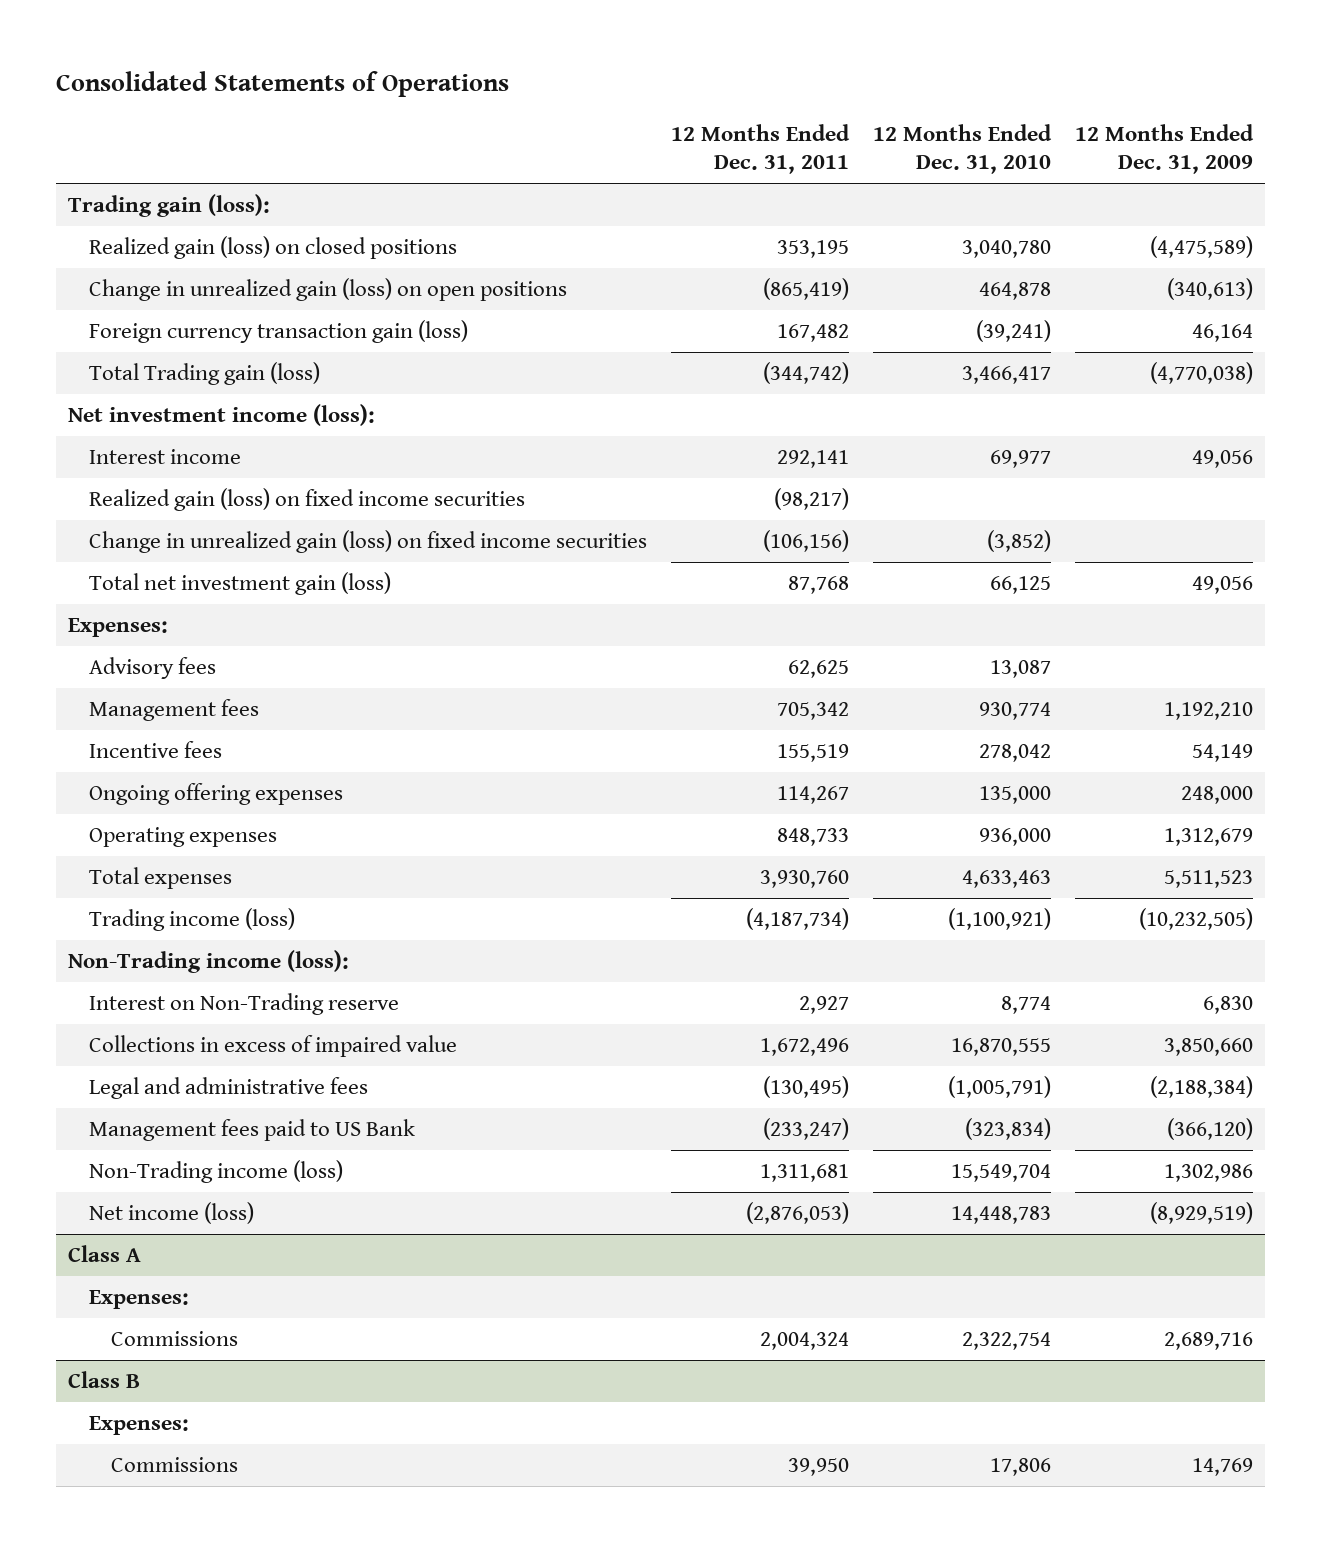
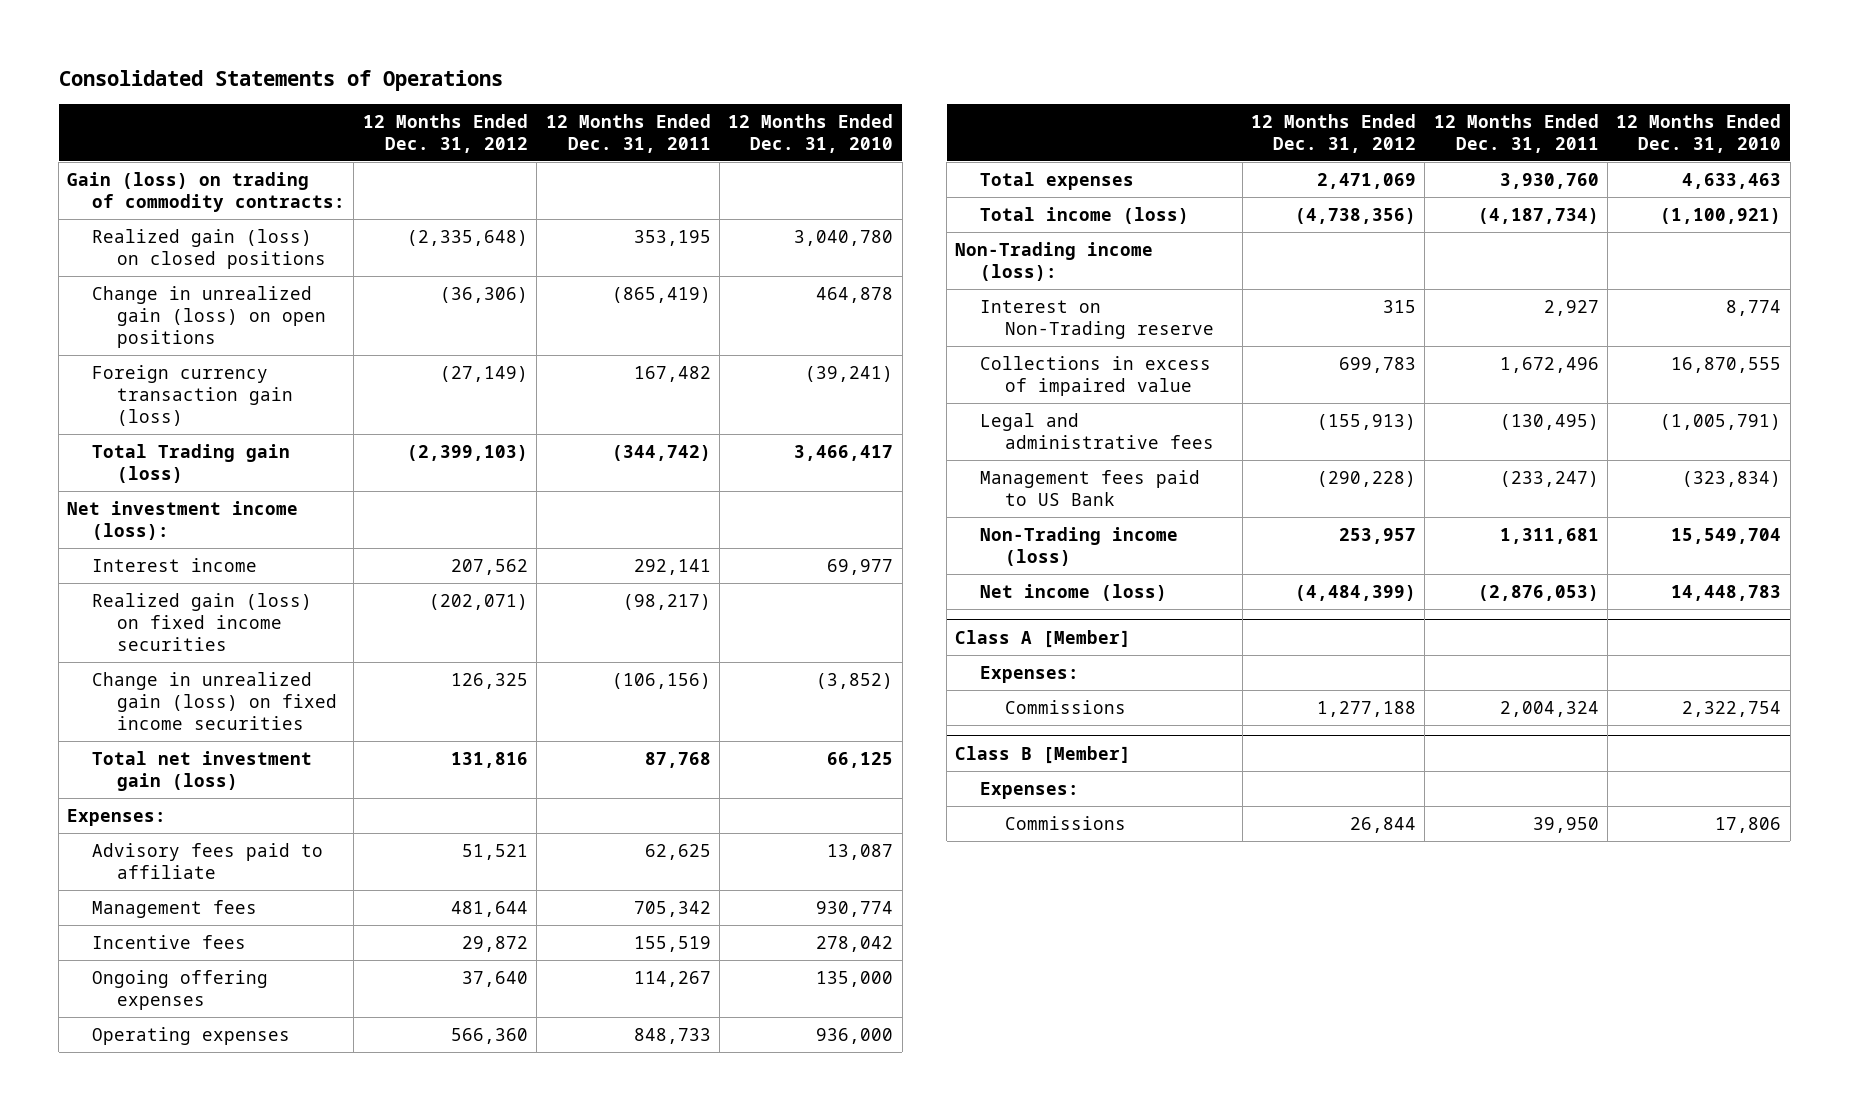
- | 12 Months Ended Dec. 31, 2011 | 12 Months Ended Dec. 31, 2010 | 12 Months Ended Dec. 31, 2009
+ | 12 Months Ended Dec. 31, 2012 | 12 Months Ended Dec. 31, 2011 | 12 Months Ended Dec. 31, 2010
- Trading gain (loss):
+ Gain (loss) on trading of commodity contracts:
- Advisory fees | 62,625 | 13,087 |
+ Advisory fees paid to affiliate | 51,521 | 62,625 | 13,087
- Trading income (loss) | (4,187,734) | (1,100,921) | (10,232,505)
+ Total income (loss) | (4,738,356) | (4,187,734) | (1,100,921)
- Class A
+ Class A [Member]
- Class B
+ Class B [Member]

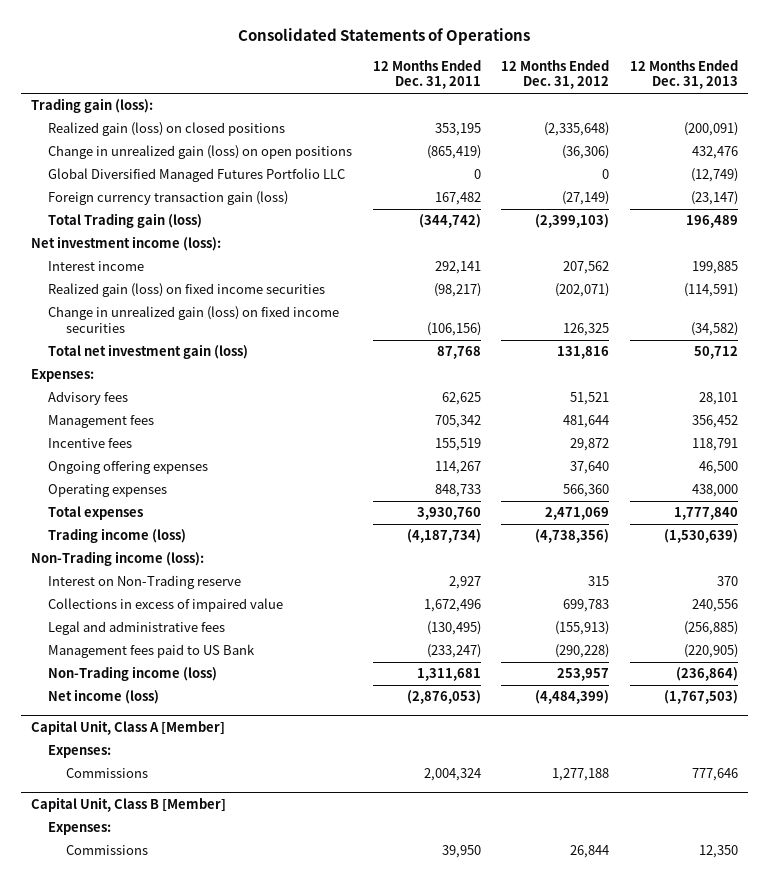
- | 12 Months Ended Dec. 31, 2012 | 12 Months Ended Dec. 31, 2011 | 12 Months Ended Dec. 31, 2010
+ | 12 Months Ended Dec. 31, 2011 | 12 Months Ended Dec. 31, 2012 | 12 Months Ended Dec. 31, 2013
- Gain (loss) on trading of commodity contracts:
+ Trading gain (loss):
+ Global Diversified Managed Futures Portfolio LLC | 0 | 0 | (12,749)
- Advisory fees paid to affiliate | 51,521 | 62,625 | 13,087
+ Advisory fees | 62,625 | 51,521 | 28,101
- Total income (loss) | (4,738,356) | (4,187,734) | (1,100,921)
+ Trading income (loss) | (4,187,734) | (4,738,356) | (1,530,639)
- Class A [Member]
+ Capital Unit, Class A [Member]
- Class B [Member]
+ Capital Unit, Class B [Member]

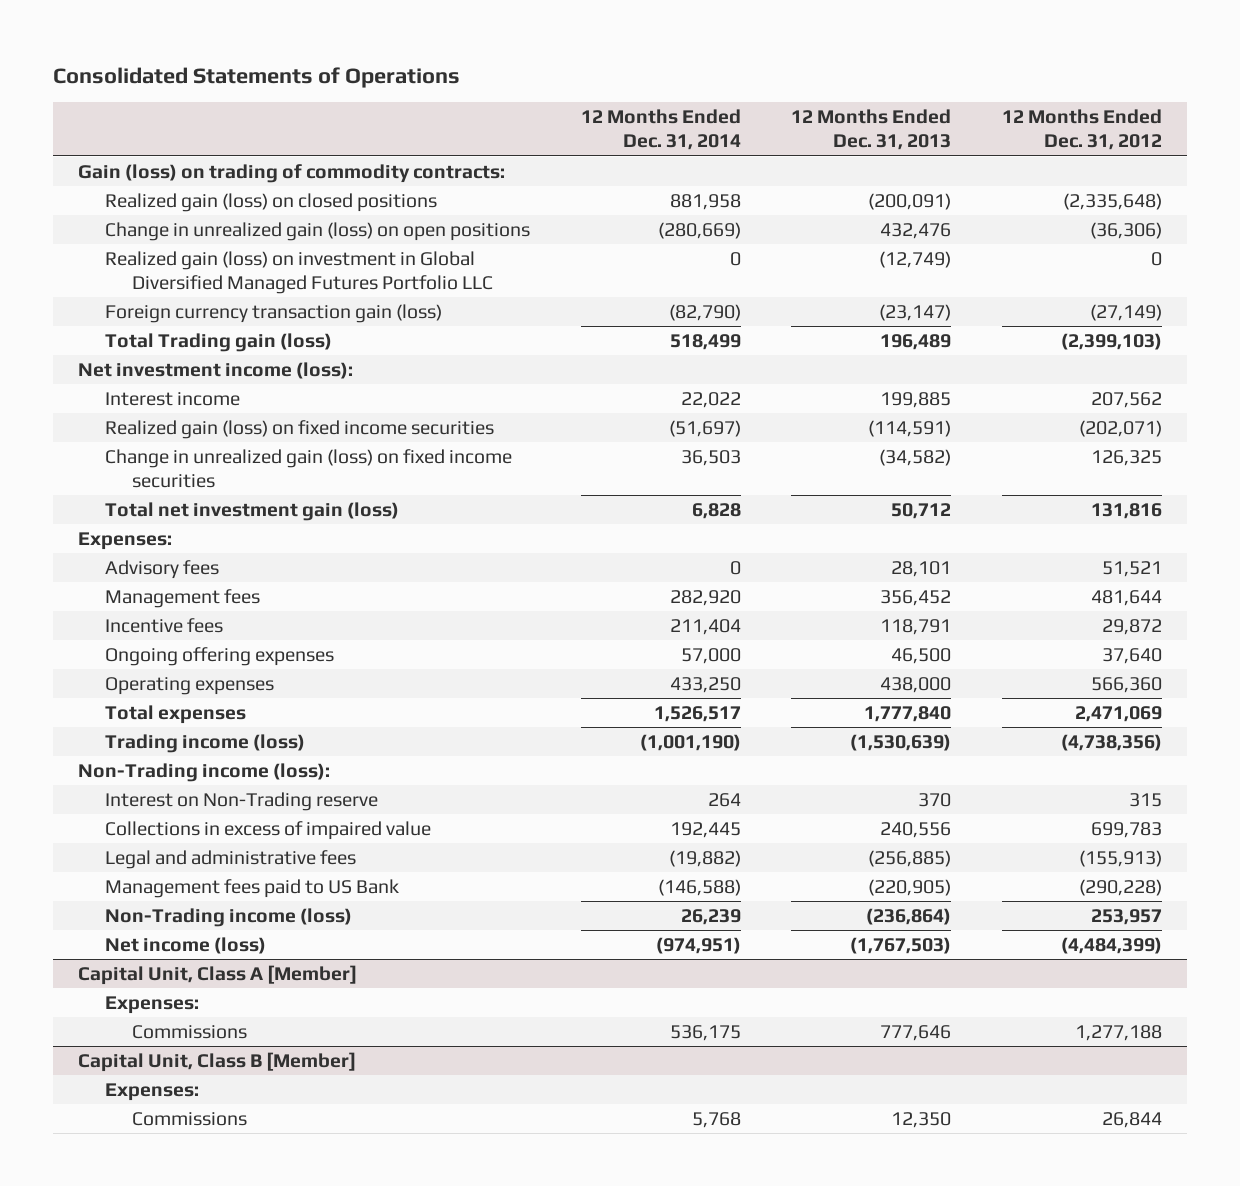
- | 12 Months Ended Dec. 31, 2011 | 12 Months Ended Dec. 31, 2012 | 12 Months Ended Dec. 31, 2013
+ | 12 Months Ended Dec. 31, 2014 | 12 Months Ended Dec. 31, 2013 | 12 Months Ended Dec. 31, 2012
- Trading gain (loss):
+ Gain (loss) on trading of commodity contracts:
- Global Diversified Managed Futures Portfolio LLC | 0 | 0 | (12,749)
+ Realized gain (loss) on investment in Global Diversified Managed Futures Portfolio LLC | 0 | (12,749) | 0

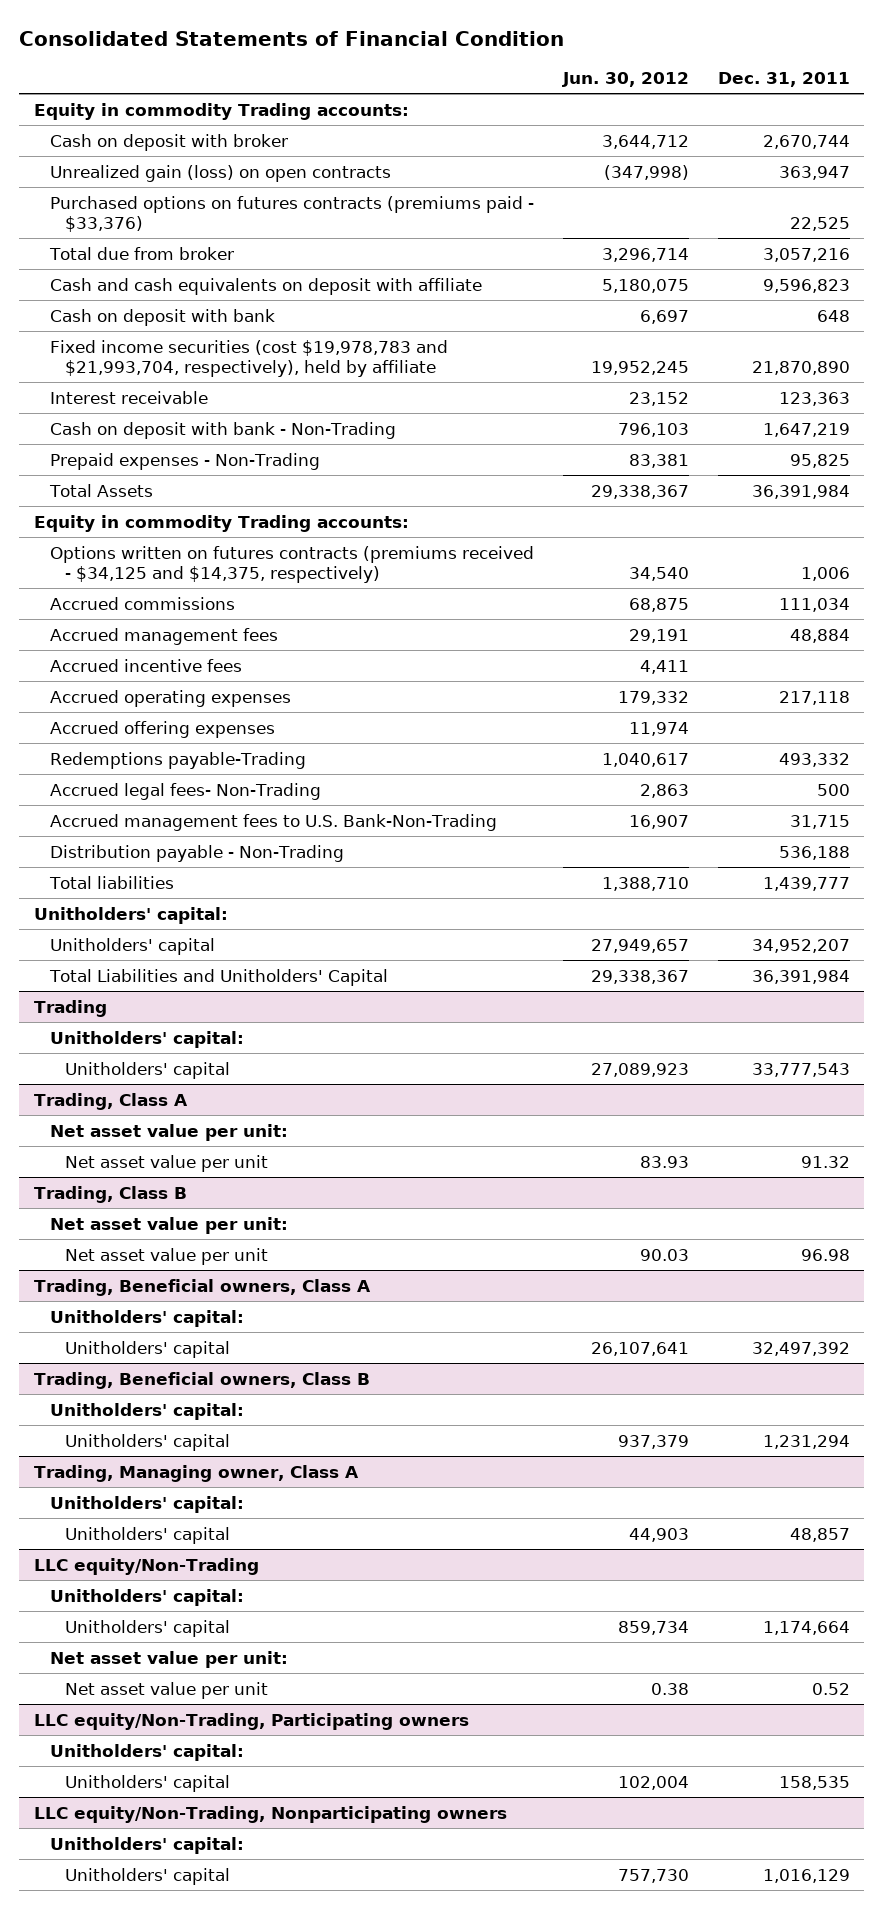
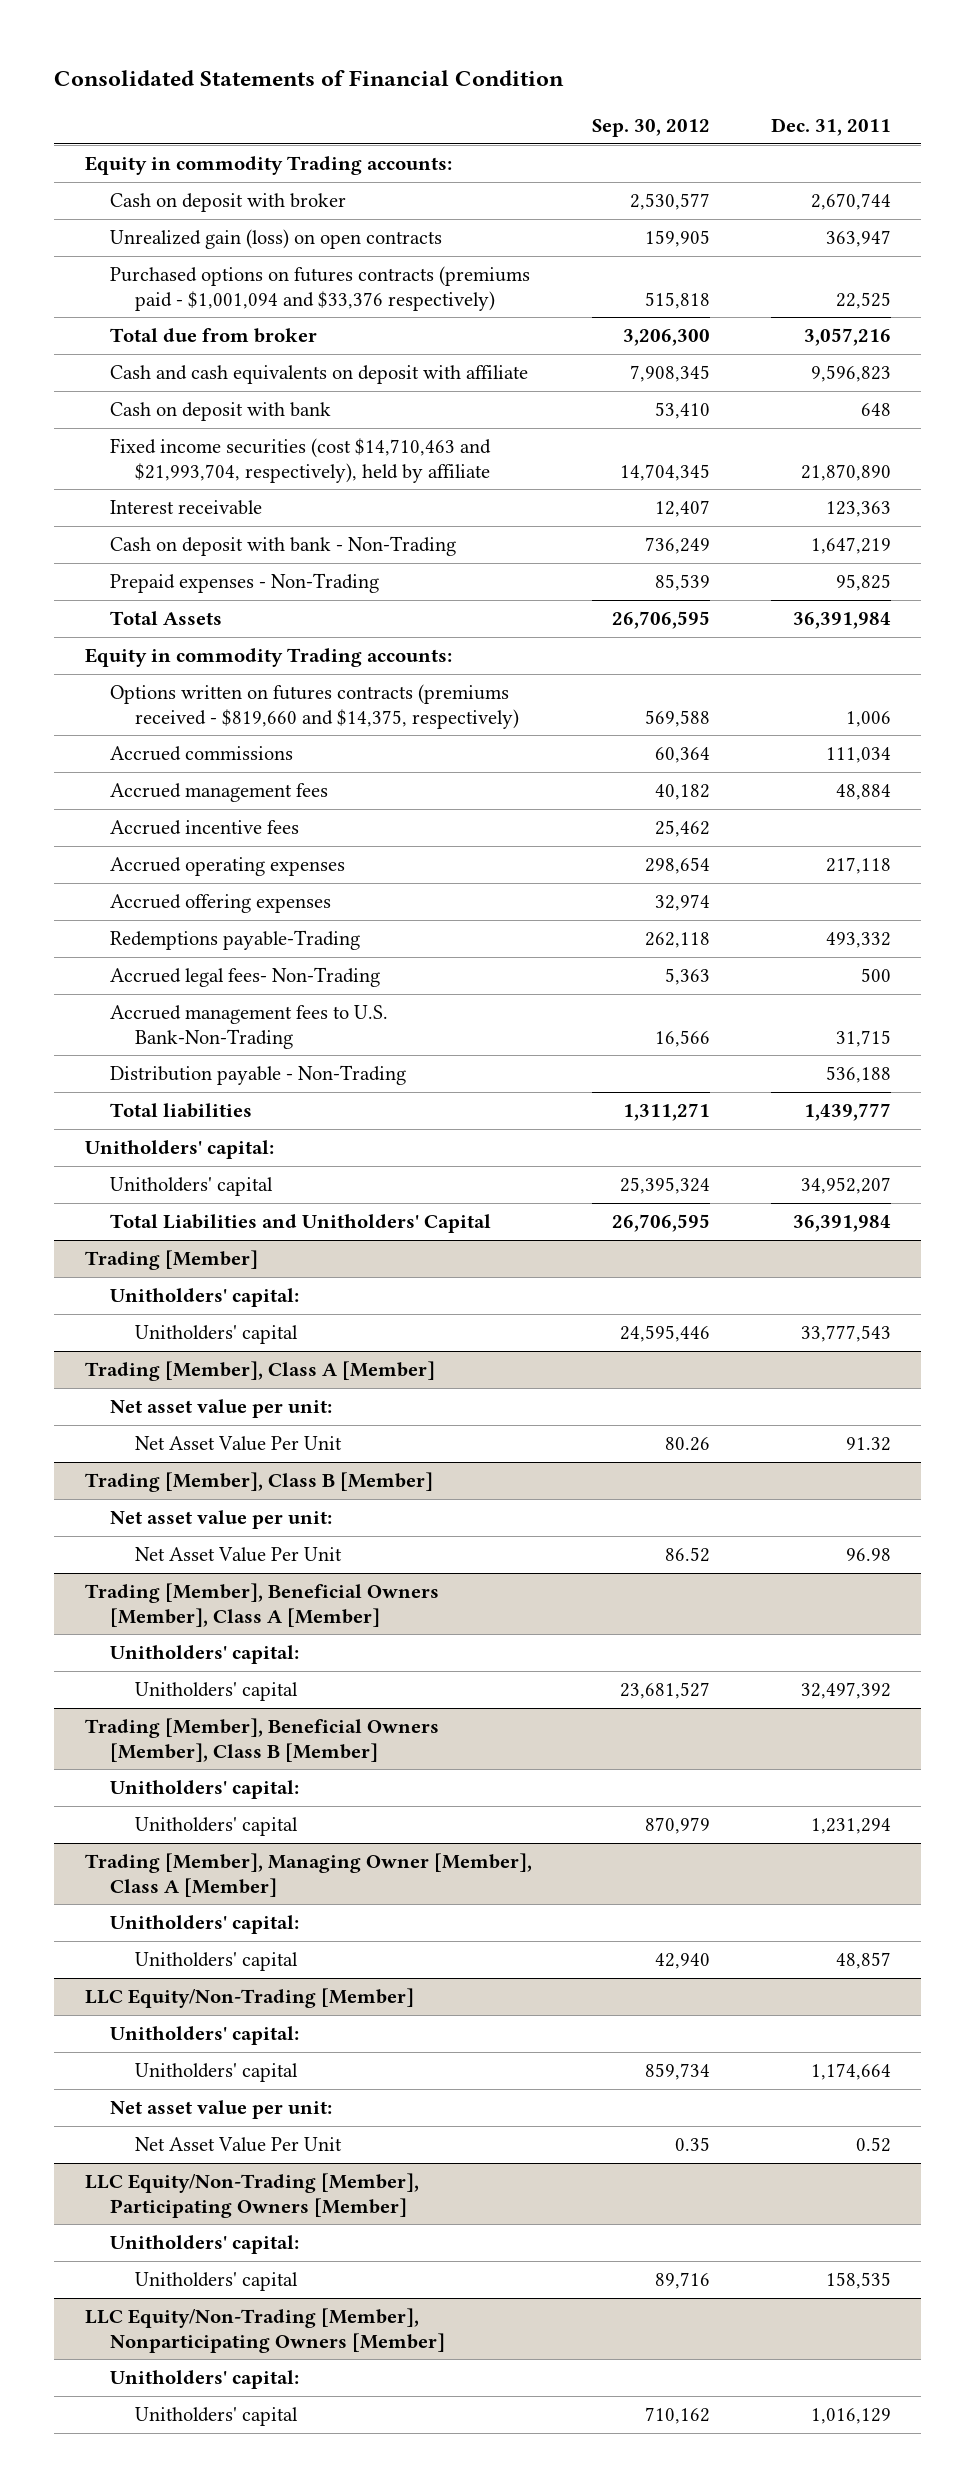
- | Jun. 30, 2012 | Dec. 31, 2011
+ | Sep. 30, 2012 | Dec. 31, 2011
- Purchased options on futures contracts (premiums paid - $33,376) | | 22,525
+ Purchased options on futures contracts (premiums paid - $1,001,094 and $33,376 respectively) | 515,818 | 22,525
- Fixed income securities (cost $19,978,783 and $21,993,704, respectively), held by affiliate | 19,952,245 | 21,870,890
+ Fixed income securities (cost $14,710,463 and $21,993,704, respectively), held by affiliate | 14,704,345 | 21,870,890
- Options written on futures contracts (premiums received - $34,125 and $14,375, respectively) | 34,540 | 1,006
+ Options written on futures contracts (premiums received - $819,660 and $14,375, respectively) | 569,588 | 1,006
- Trading
+ Trading [Member]
- Trading, Class A
+ Trading [Member], Class A [Member]
- Net asset value per unit | 83.93 | 91.32
- Trading, Class B
+ Net Asset Value Per Unit | 80.26 | 91.32
+ Trading [Member], Class B [Member]
- Net asset value per unit | 90.03 | 96.98
- Trading, Beneficial owners, Class A
+ Net Asset Value Per Unit | 86.52 | 96.98
+ Trading [Member], Beneficial Owners [Member], Class A [Member]
- Trading, Beneficial owners, Class B
+ Trading [Member], Beneficial Owners [Member], Class B [Member]
- Trading, Managing owner, Class A
+ Trading [Member], Managing Owner [Member], Class A [Member]
- LLC equity/Non-Trading
+ LLC Equity/Non-Trading [Member]
- Net asset value per unit | 0.38 | 0.52
- LLC equity/Non-Trading, Participating owners
+ Net Asset Value Per Unit | 0.35 | 0.52
+ LLC Equity/Non-Trading [Member], Participating Owners [Member]
- LLC equity/Non-Trading, Nonparticipating owners
+ LLC Equity/Non-Trading [Member], Nonparticipating Owners [Member]

